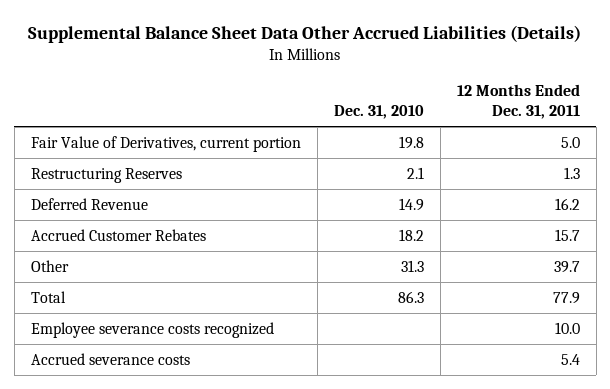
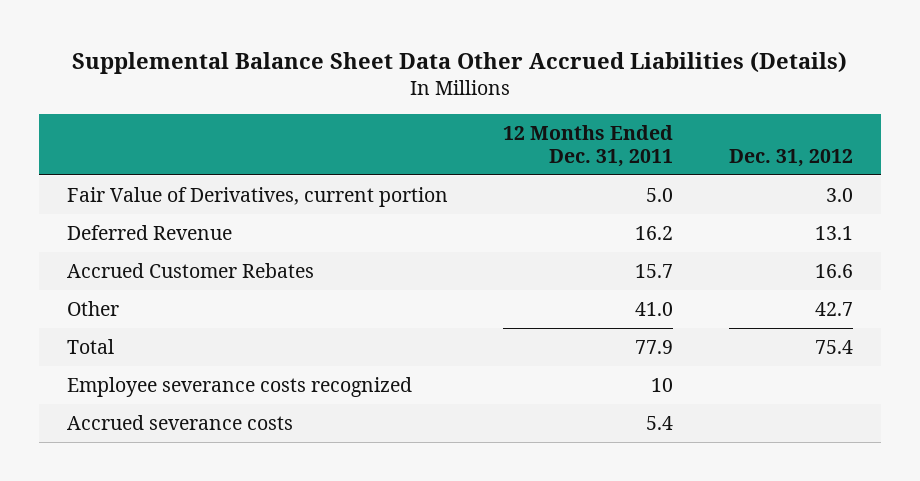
- | Dec. 31, 2010 | 12 Months Ended Dec. 31, 2011
+ | 12 Months Ended Dec. 31, 2011 | Dec. 31, 2012
- Restructuring Reserves | 2.1 | 1.3
- Other | 31.3 | 39.7
+ Other | 41.0 | 42.7
- Employee severance costs recognized | | 10.0
+ Employee severance costs recognized | 10 |

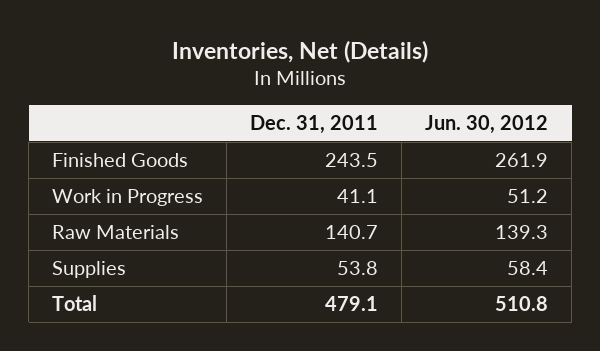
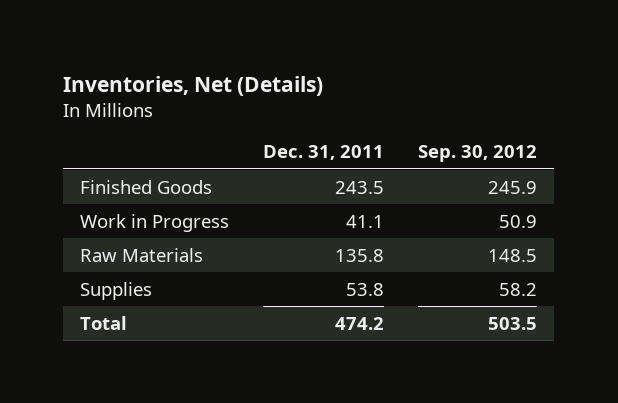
- | Dec. 31, 2011 | Jun. 30, 2012
+ | Dec. 31, 2011 | Sep. 30, 2012
- Raw Materials | 140.7 | 139.3
+ Raw Materials | 135.8 | 148.5
- Total | 479.1 | 510.8
+ Total | 474.2 | 503.5

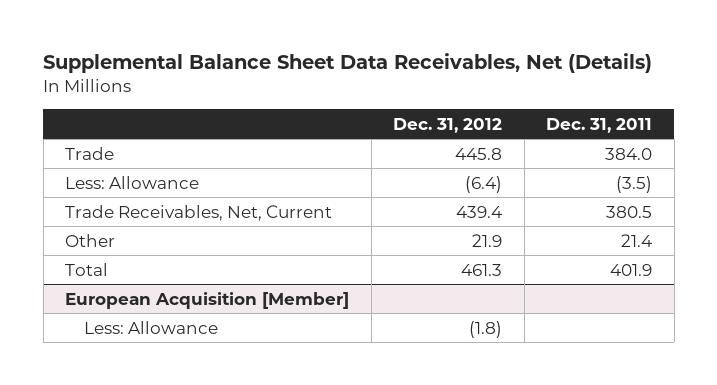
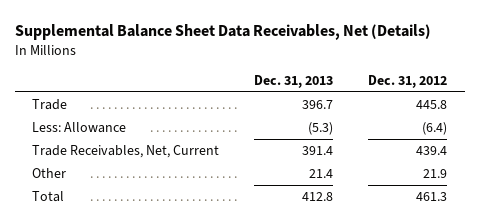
- | Dec. 31, 2012 | Dec. 31, 2011
+ | Dec. 31, 2013 | Dec. 31, 2012
- European Acquisition [Member]
- Less: Allowance | (1.8) |

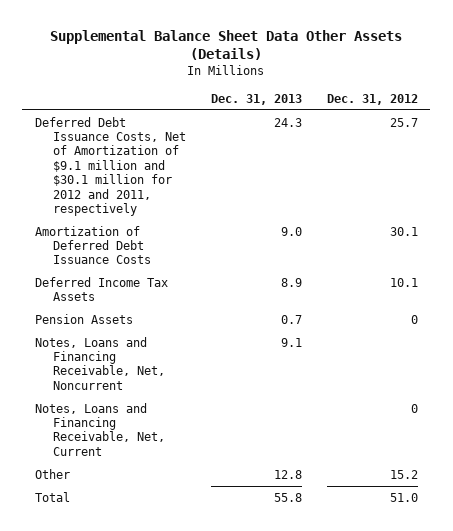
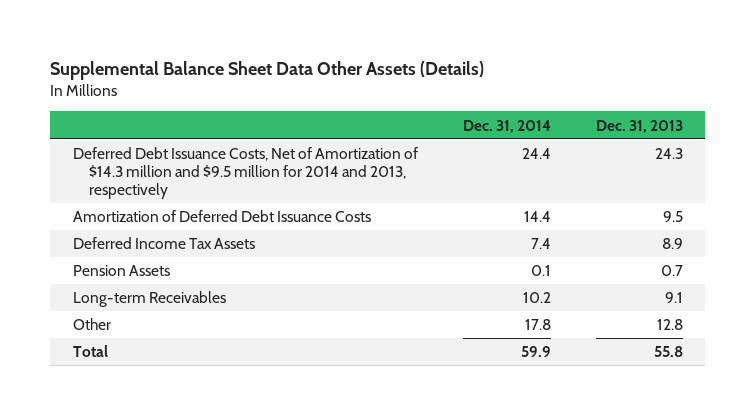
- | Dec. 31, 2013 | Dec. 31, 2012
+ | Dec. 31, 2014 | Dec. 31, 2013
- Deferred Debt Issuance Costs, Net of Amortization of $9.1 million and $30.1 million for 2012 and 2011, respectively | 24.3 | 25.7
- Amortization of Deferred Debt Issuance Costs | 9.0 | 30.1
+ Deferred Debt Issuance Costs, Net of Amortization of $14.3 million and $9.5 million for 2014 and 2013, respectively | 24.4 | 24.3
+ Amortization of Deferred Debt Issuance Costs | 14.4 | 9.5
- Notes, Loans and Financing Receivable, Net, Noncurrent | 9.1 |
- Notes, Loans and Financing Receivable, Net, Current | | 0
+ Long-term Receivables | 10.2 | 9.1

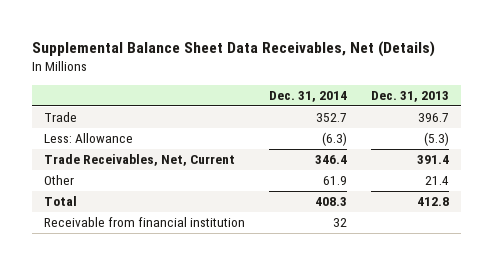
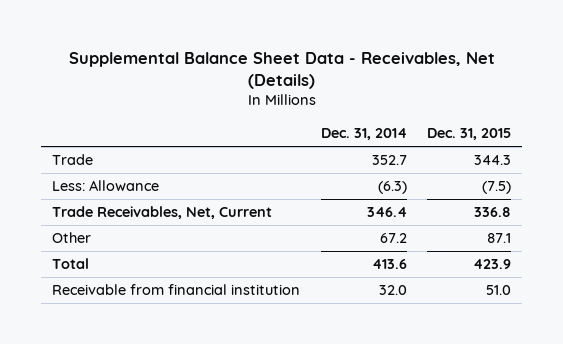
- Supplemental Balance Sheet Data Receivables, Net (Details)
+ Supplemental Balance Sheet Data - Receivables, Net (Details)
- | Dec. 31, 2014 | Dec. 31, 2013
+ | Dec. 31, 2014 | Dec. 31, 2015
- Other | 61.9 | 21.4
- Total | 408.3 | 412.8
- Receivable from financial institution | 32 |
+ Other | 67.2 | 87.1
+ Total | 413.6 | 423.9
+ Receivable from financial institution | 32.0 | 51.0

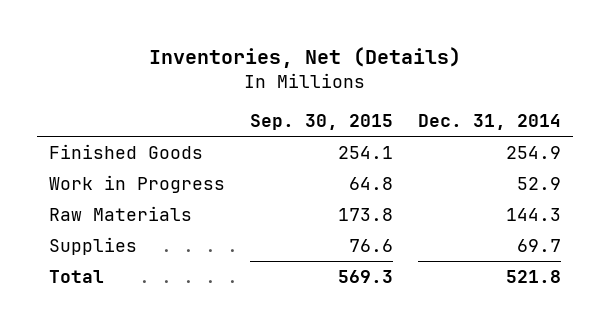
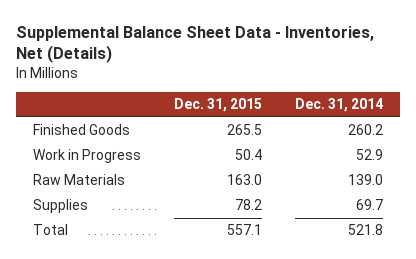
- Inventories, Net (Details)
+ Supplemental Balance Sheet Data - Inventories, Net (Details)
- | Sep. 30, 2015 | Dec. 31, 2014
+ | Dec. 31, 2015 | Dec. 31, 2014
- Finished Goods | 254.1 | 254.9
+ Finished Goods | 265.5 | 260.2
- Raw Materials | 173.8 | 144.3
+ Raw Materials | 163.0 | 139.0

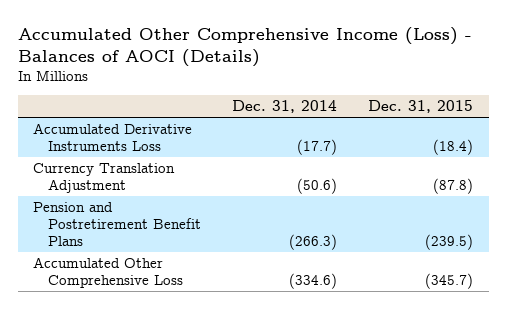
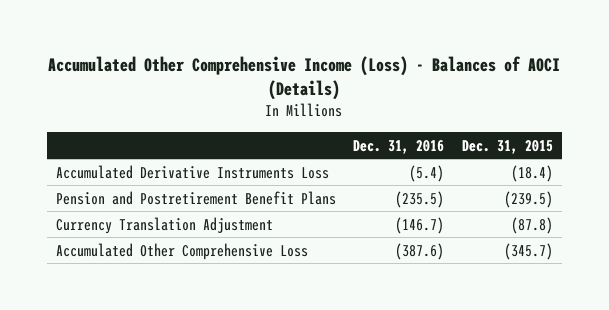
- | Dec. 31, 2014 | Dec. 31, 2015
+ | Dec. 31, 2016 | Dec. 31, 2015
moved down: Currency Translation Adjustment | (146.7) | (87.8)

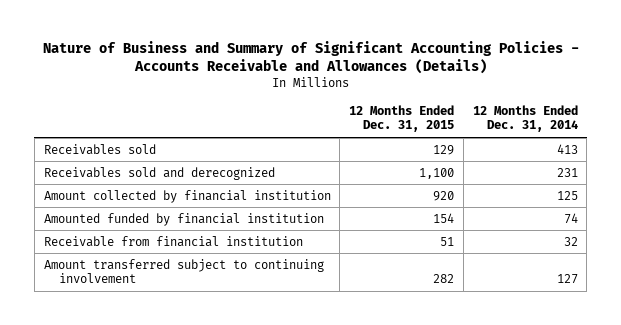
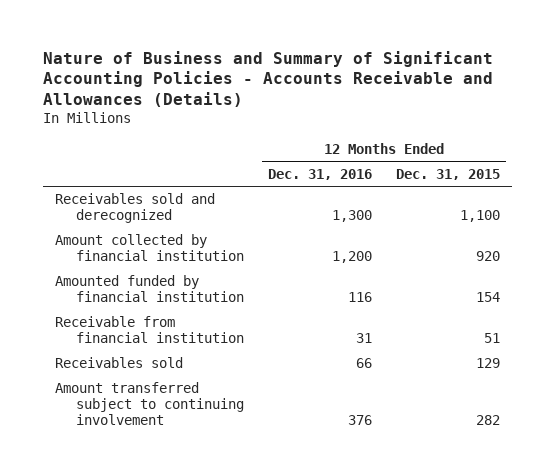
- | 12 Months Ended Dec. 31, 2015 | 12 Months Ended Dec. 31, 2014
+ | 12 Months Ended Dec. 31, 2016 | 12 Months Ended Dec. 31, 2015
moved down: Receivables sold | 66 | 129

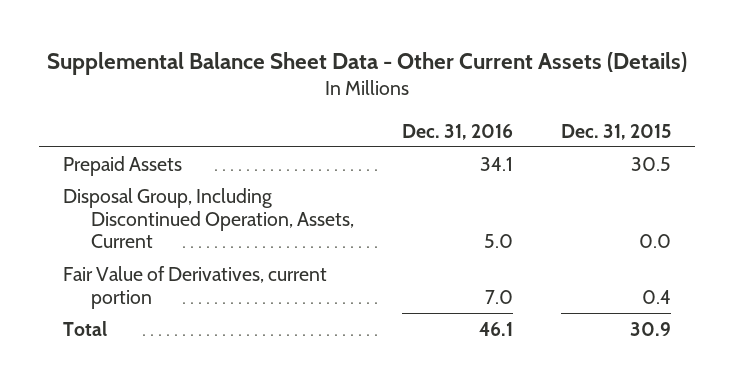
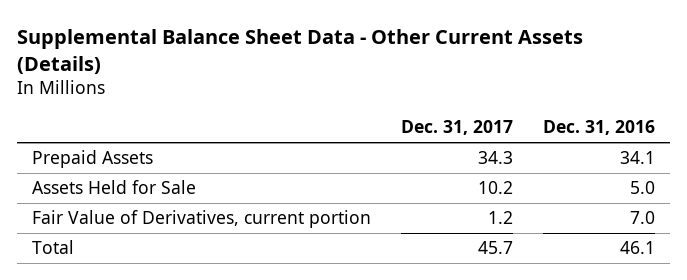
- | Dec. 31, 2016 | Dec. 31, 2015
+ | Dec. 31, 2017 | Dec. 31, 2016
- Disposal Group, Including Discontinued Operation, Assets, Current | 5.0 | 0.0
+ Assets Held for Sale | 10.2 | 5.0

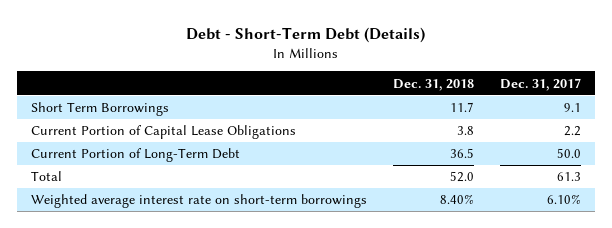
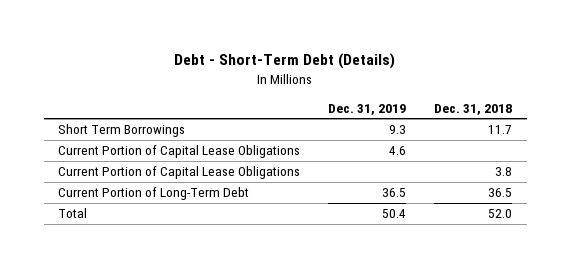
- | Dec. 31, 2018 | Dec. 31, 2017
+ | Dec. 31, 2019 | Dec. 31, 2018
+ Current Portion of Capital Lease Obligations | 4.6 |
- Weighted average interest rate on short-term borrowings | 8.40% | 6.10%

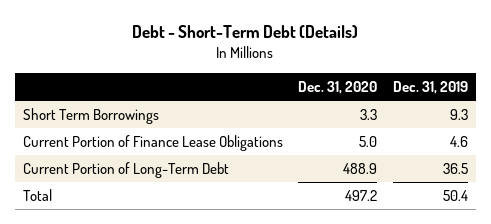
- | Dec. 31, 2019 | Dec. 31, 2018
+ | Dec. 31, 2020 | Dec. 31, 2019
- Current Portion of Capital Lease Obligations | 4.6 |
- Current Portion of Capital Lease Obligations | | 3.8
+ Current Portion of Finance Lease Obligations | 5.0 | 4.6

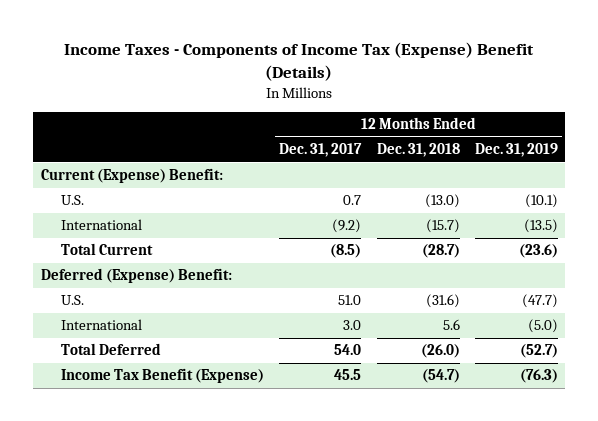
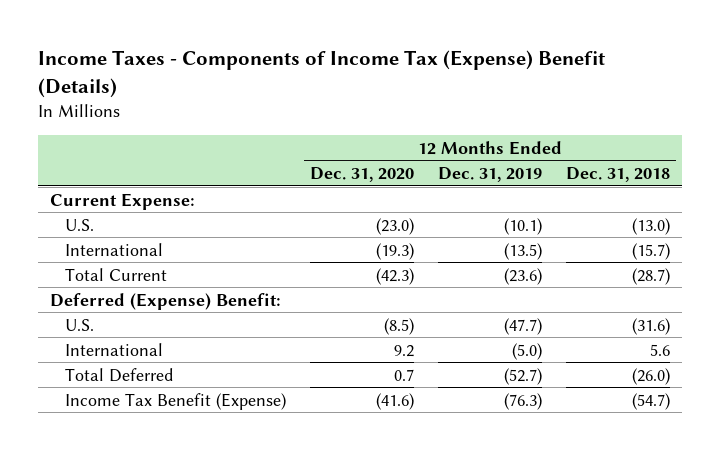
- | 12 Months Ended Dec. 31, 2017 | 12 Months Ended Dec. 31, 2018 | 12 Months Ended Dec. 31, 2019
+ | 12 Months Ended Dec. 31, 2020 | 12 Months Ended Dec. 31, 2019 | 12 Months Ended Dec. 31, 2018
- Current (Expense) Benefit:
+ Current Expense:

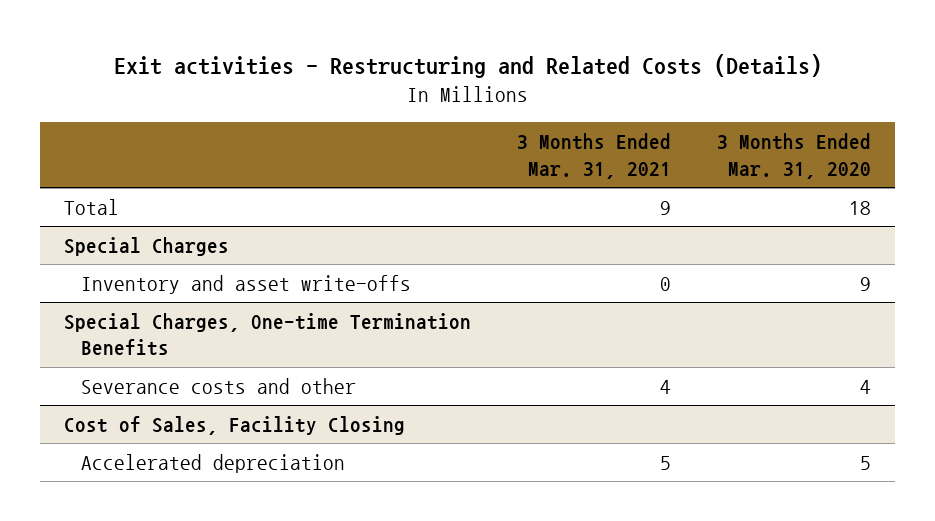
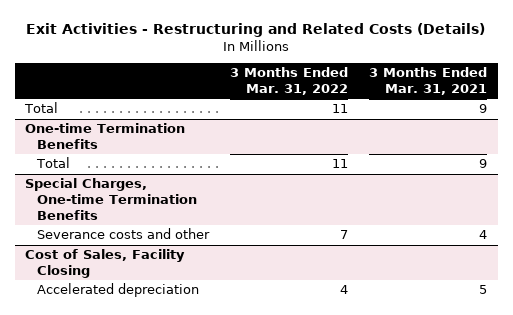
- Exit activities - Restructuring and Related Costs (Details)
+ Exit Activities - Restructuring and Related Costs (Details)
- | 3 Months Ended Mar. 31, 2021 | 3 Months Ended Mar. 31, 2020
+ | 3 Months Ended Mar. 31, 2022 | 3 Months Ended Mar. 31, 2021
- Special Charges
- Inventory and asset write-offs | 0 | 9
+ One-time Termination Benefits
+ Total | 11 | 9

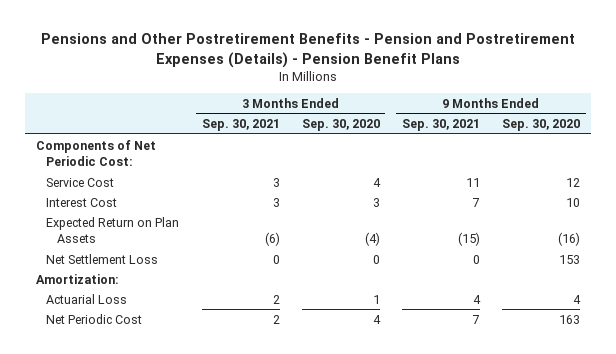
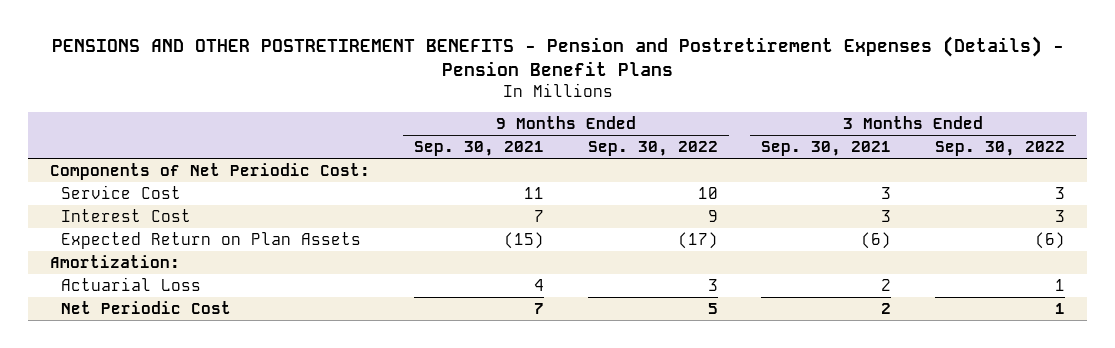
- Pensions and Other Postretirement Benefits - Pension and Postretirement Expenses (Details) - Pension Benefit Plans
+ PENSIONS AND OTHER POSTRETIREMENT BENEFITS - Pension and Postretirement Expenses (Details) - Pension Benefit Plans
- | 3 Months Ended Sep. 30, 2021 | 3 Months Ended Sep. 30, 2020 | 9 Months Ended Sep. 30, 2021 | 9 Months Ended Sep. 30, 2020
+ | 9 Months Ended Sep. 30, 2021 | 9 Months Ended Sep. 30, 2022 | 3 Months Ended Sep. 30, 2021 | 3 Months Ended Sep. 30, 2022
- Net Settlement Loss | 0 | 0 | 0 | 153

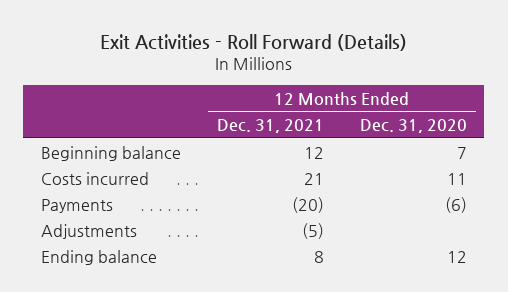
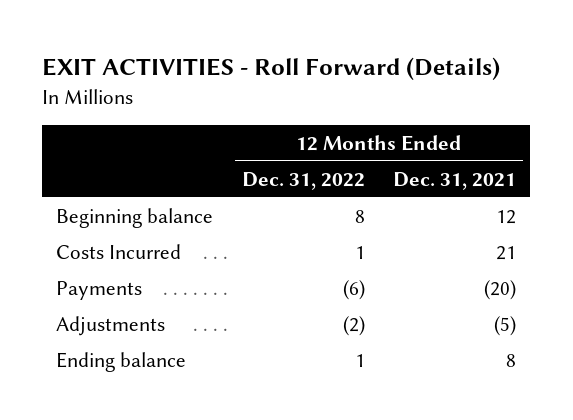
- Exit Activities - Roll Forward (Details)
+ EXIT ACTIVITIES - Roll Forward (Details)
- | 12 Months Ended Dec. 31, 2021 | 12 Months Ended Dec. 31, 2020
+ | 12 Months Ended Dec. 31, 2022 | 12 Months Ended Dec. 31, 2021
- Costs incurred | 21 | 11
+ Costs Incurred | 1 | 21

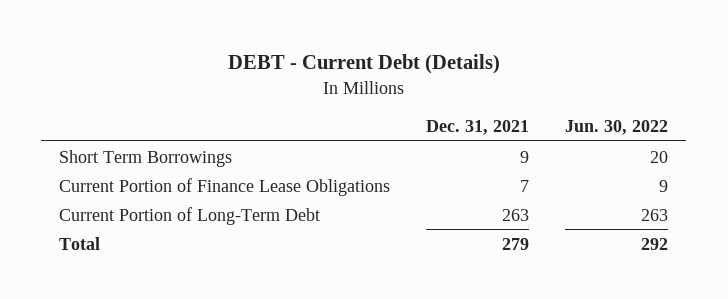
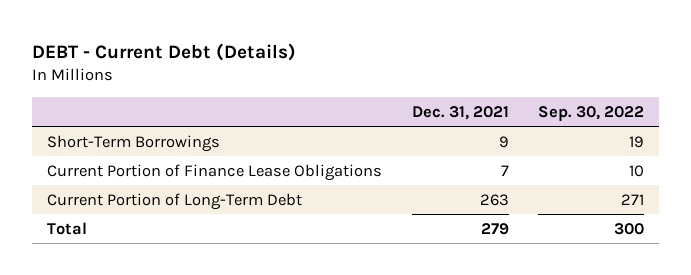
- | Dec. 31, 2021 | Jun. 30, 2022
+ | Dec. 31, 2021 | Sep. 30, 2022
- Short Term Borrowings | 9 | 20
+ Short-Term Borrowings | 9 | 19

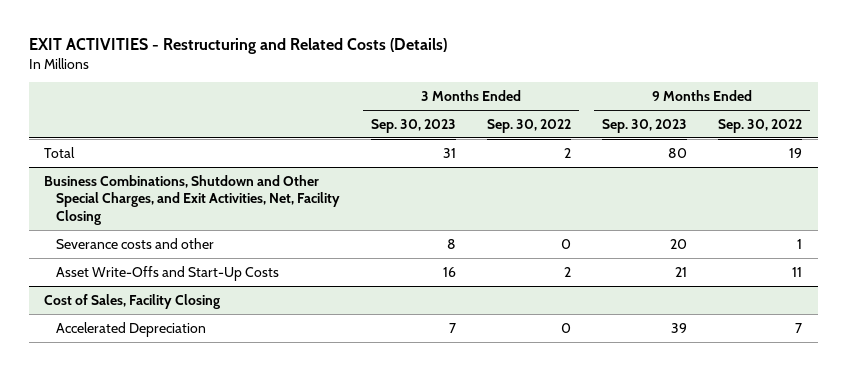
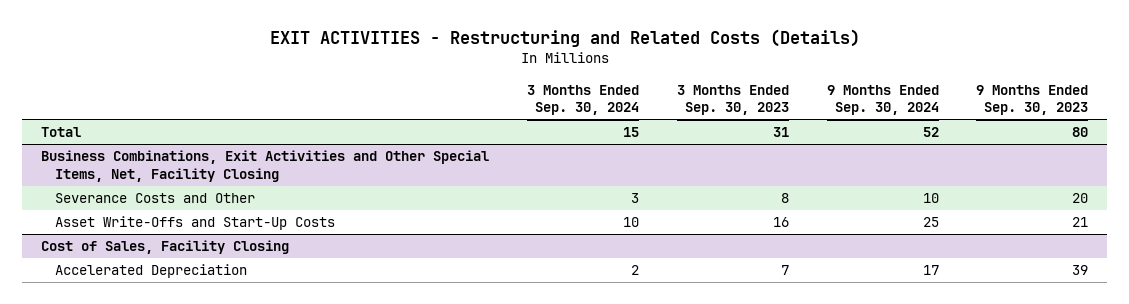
- | 3 Months Ended Sep. 30, 2023 | 3 Months Ended Sep. 30, 2022 | 9 Months Ended Sep. 30, 2023 | 9 Months Ended Sep. 30, 2022
+ | 3 Months Ended Sep. 30, 2024 | 3 Months Ended Sep. 30, 2023 | 9 Months Ended Sep. 30, 2024 | 9 Months Ended Sep. 30, 2023
- Business Combinations, Shutdown and Other Special Charges, and Exit Activities, Net, Facility Closing
- Severance costs and other | 8 | 0 | 20 | 1
+ Business Combinations, Exit Activities and Other Special Items, Net, Facility Closing
+ Severance Costs and Other | 3 | 8 | 10 | 20

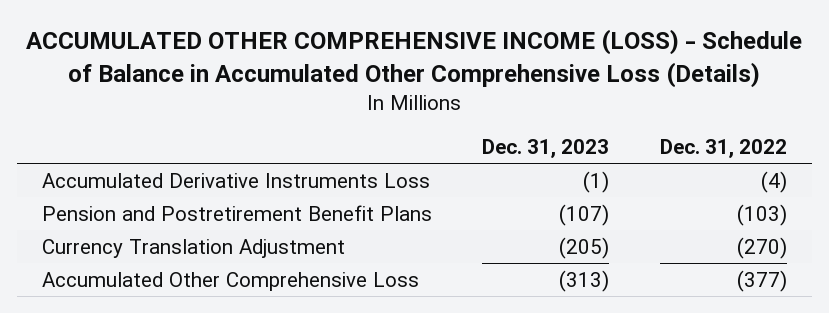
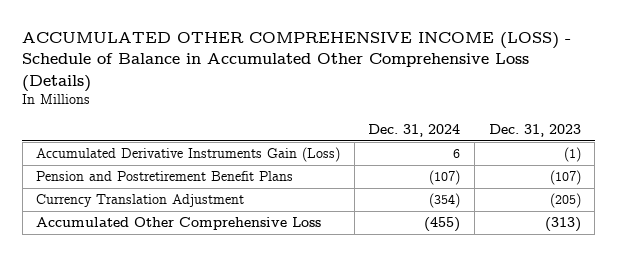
- | Dec. 31, 2023 | Dec. 31, 2022
+ | Dec. 31, 2024 | Dec. 31, 2023
- Accumulated Derivative Instruments Loss | (1) | (4)
+ Accumulated Derivative Instruments Gain (Loss) | 6 | (1)

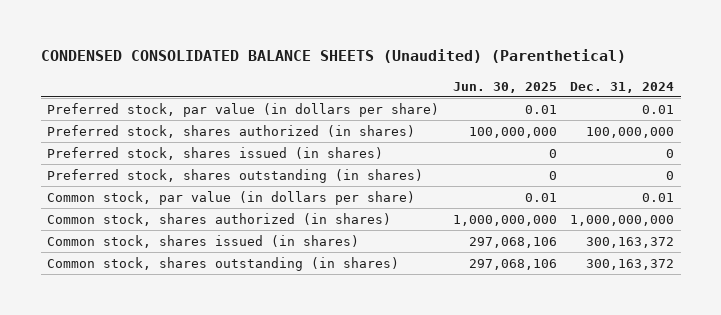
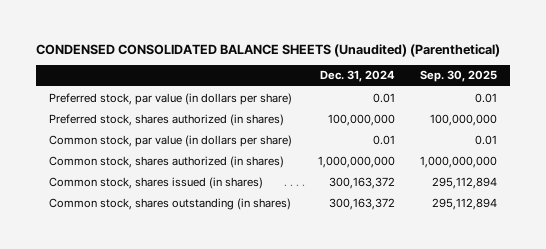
- | Jun. 30, 2025 | Dec. 31, 2024
+ | Dec. 31, 2024 | Sep. 30, 2025
- Preferred stock, shares issued (in shares) | 0 | 0
- Preferred stock, shares outstanding (in shares) | 0 | 0

